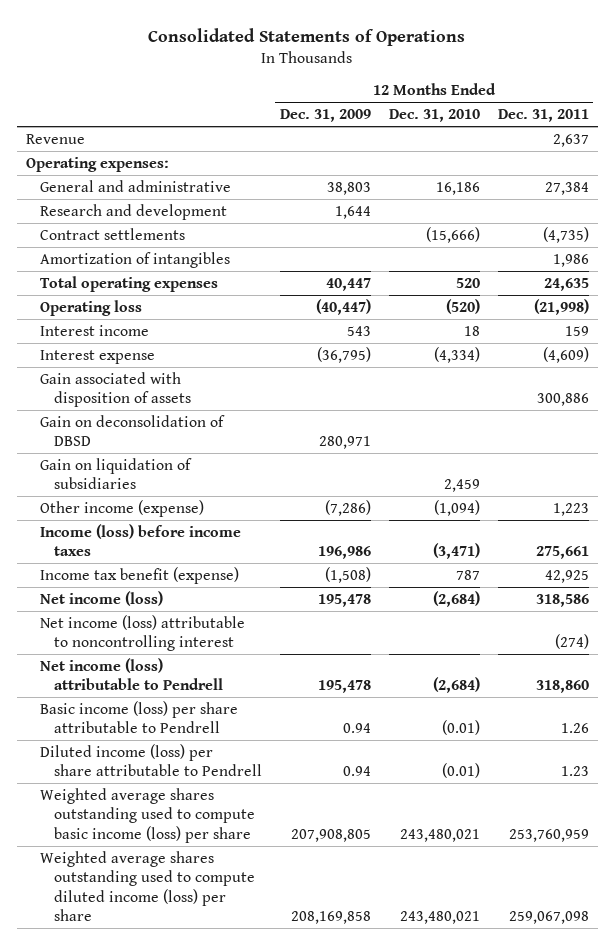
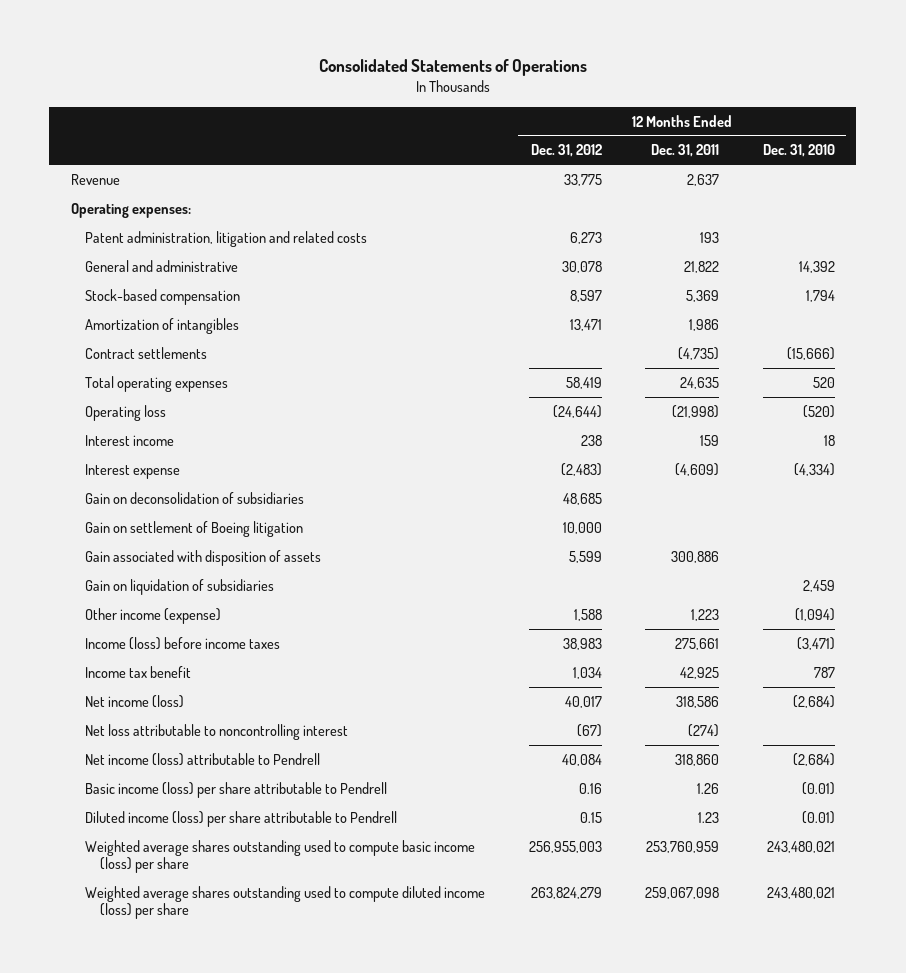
- | 12 Months Ended Dec. 31, 2009 | 12 Months Ended Dec. 31, 2010 | 12 Months Ended Dec. 31, 2011
+ | 12 Months Ended Dec. 31, 2012 | 12 Months Ended Dec. 31, 2011 | 12 Months Ended Dec. 31, 2010
- General and administrative | 38,803 | 16,186 | 27,384
- Research and development | 1,644 | |
+ Patent administration, litigation and related costs | 6,273 | 193 |
+ General and administrative | 30,078 | 21,822 | 14,392
+ Stock-based compensation | 8,597 | 5,369 | 1,794
moved down: Contract settlements | | (4,735) | (15,666)
+ Gain on deconsolidation of subsidiaries | 48,685 | |
+ Gain on settlement of Boeing litigation | 10,000 | |
- Gain on deconsolidation of DBSD | 280,971 | |
- Income tax benefit (expense) | (1,508) | 787 | 42,925
+ Income tax benefit | 1,034 | 42,925 | 787
- Net income (loss) attributable to noncontrolling interest | | | (274)
+ Net loss attributable to noncontrolling interest | (67) | (274) |

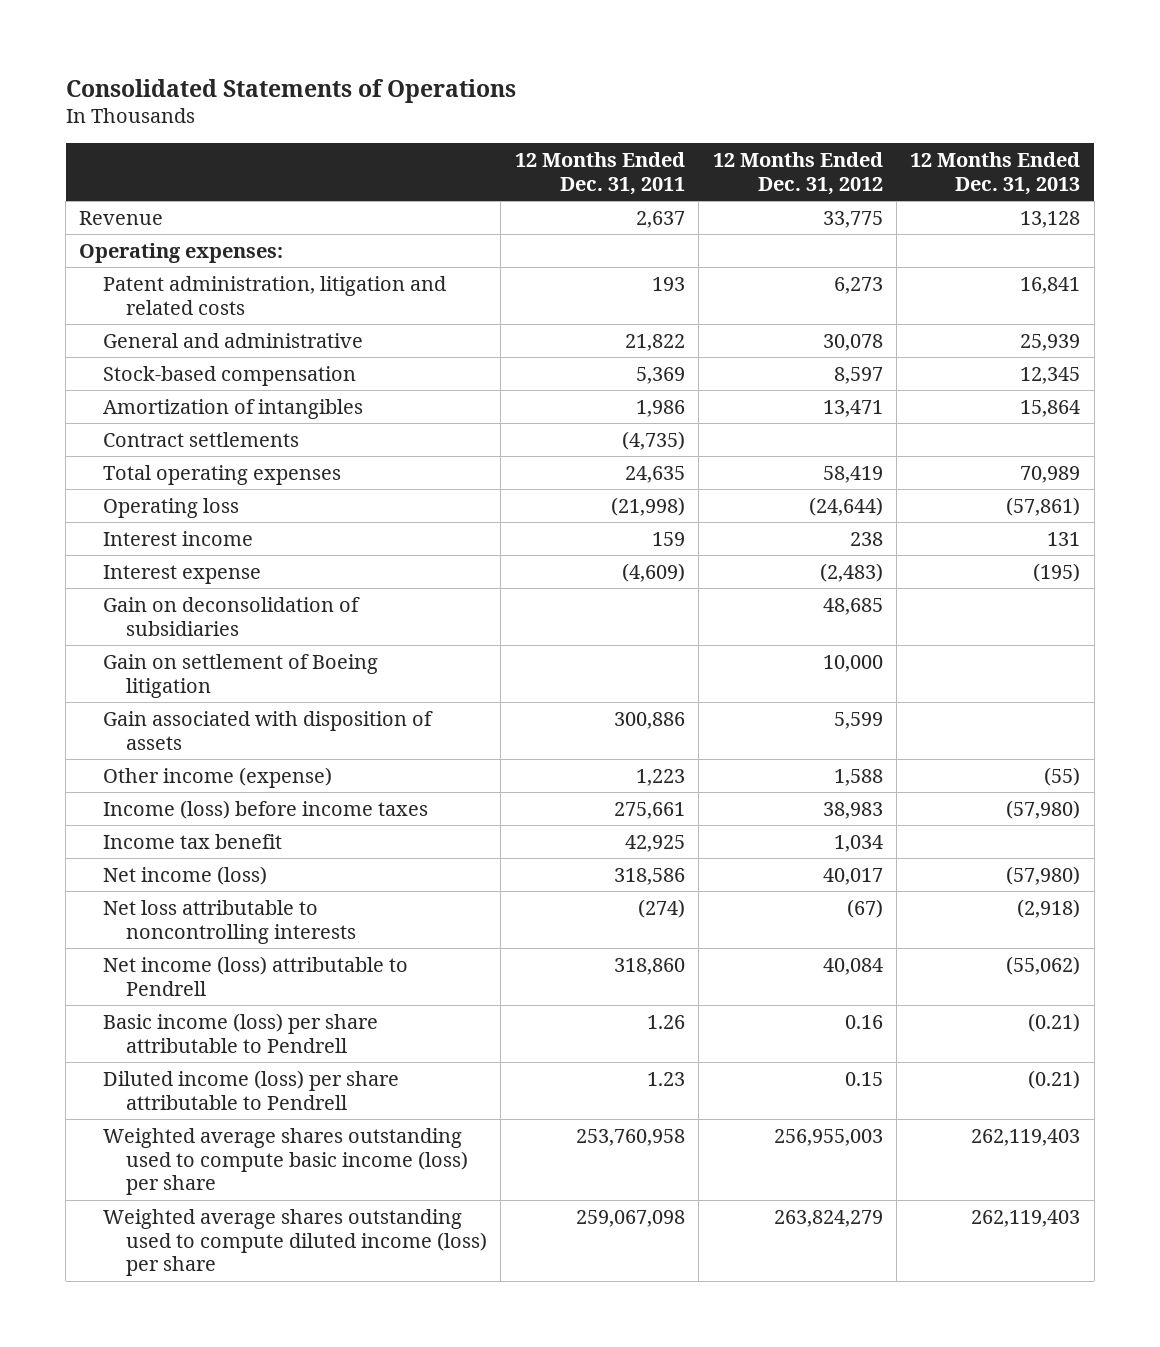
- | 12 Months Ended Dec. 31, 2012 | 12 Months Ended Dec. 31, 2011 | 12 Months Ended Dec. 31, 2010
+ | 12 Months Ended Dec. 31, 2011 | 12 Months Ended Dec. 31, 2012 | 12 Months Ended Dec. 31, 2013
- Gain on liquidation of subsidiaries | | | 2,459
- Net loss attributable to noncontrolling interest | (67) | (274) |
+ Net loss attributable to noncontrolling interests | (274) | (67) | (2,918)
- Weighted average shares outstanding used to compute basic income (loss) per share | 256,955,003 | 253,760,959 | 243,480,021
+ Weighted average shares outstanding used to compute basic income (loss) per share | 253,760,958 | 256,955,003 | 262,119,403

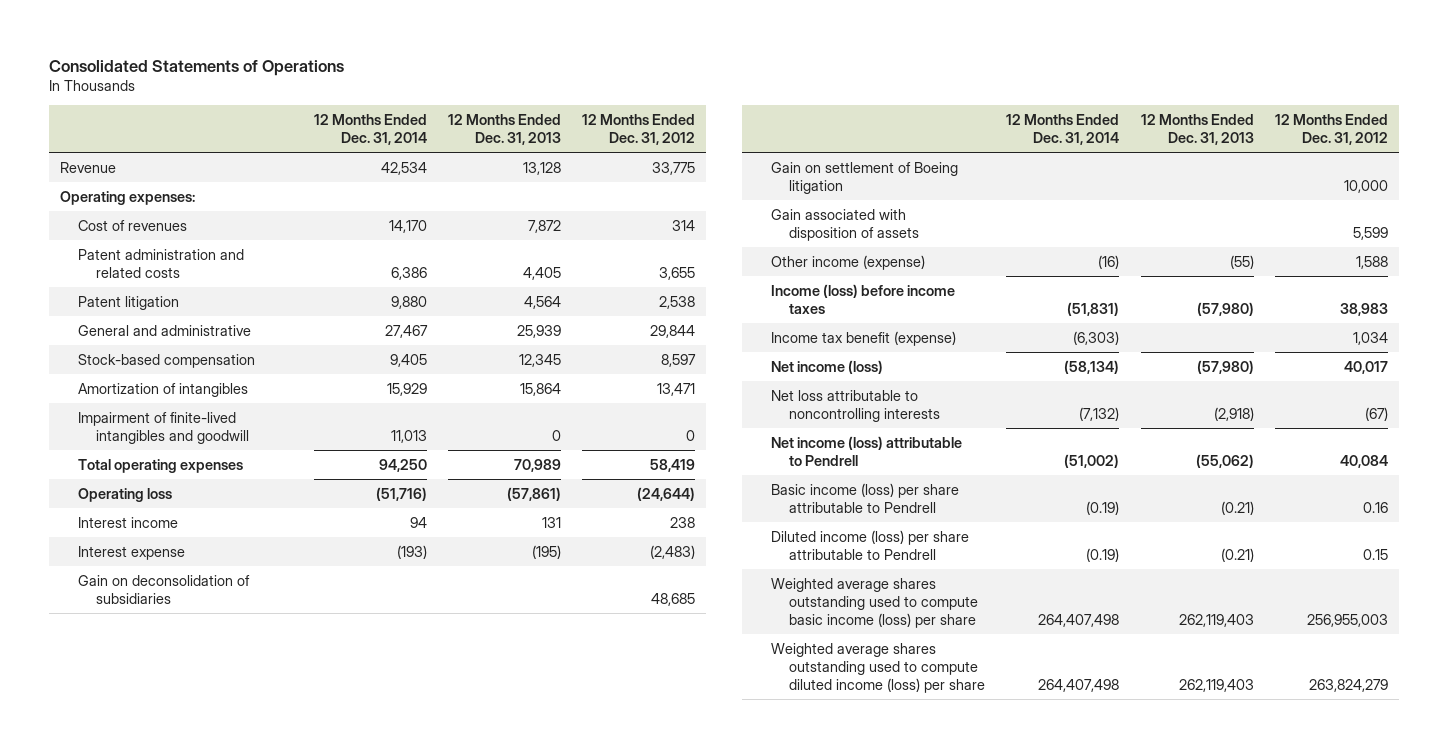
- | 12 Months Ended Dec. 31, 2011 | 12 Months Ended Dec. 31, 2012 | 12 Months Ended Dec. 31, 2013
+ | 12 Months Ended Dec. 31, 2014 | 12 Months Ended Dec. 31, 2013 | 12 Months Ended Dec. 31, 2012
- Patent administration, litigation and related costs | 193 | 6,273 | 16,841
- General and administrative | 21,822 | 30,078 | 25,939
+ Cost of revenues | 14,170 | 7,872 | 314
+ Patent administration and related costs | 6,386 | 4,405 | 3,655
+ Patent litigation | 9,880 | 4,564 | 2,538
+ General and administrative | 27,467 | 25,939 | 29,844
- Contract settlements | (4,735) | |
+ Impairment of finite-lived intangibles and goodwill | 11,013 | 0 | 0
- Income tax benefit | 42,925 | 1,034 |
+ Income tax benefit (expense) | (6,303) | | 1,034

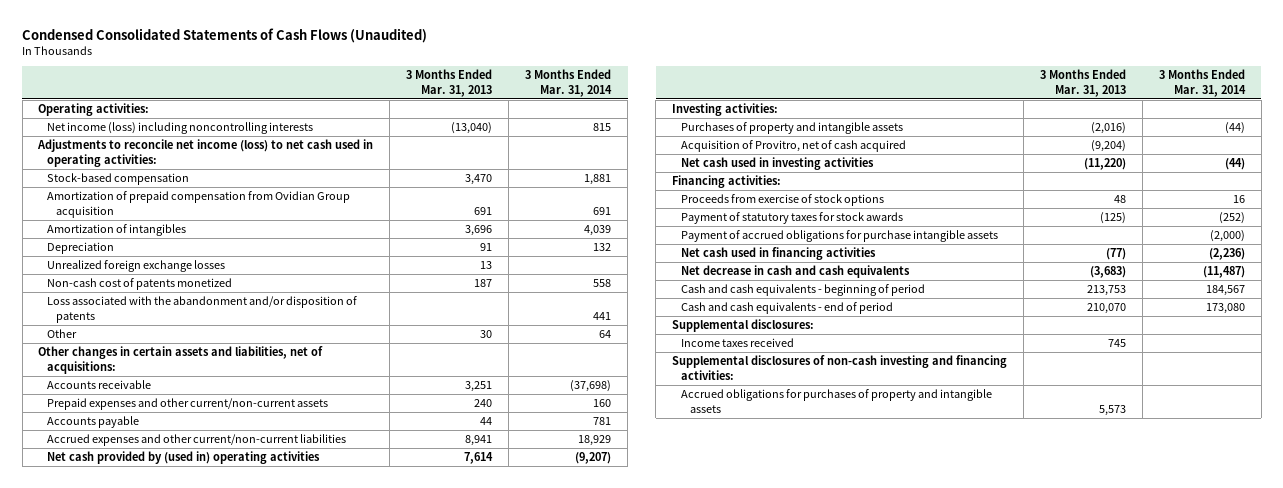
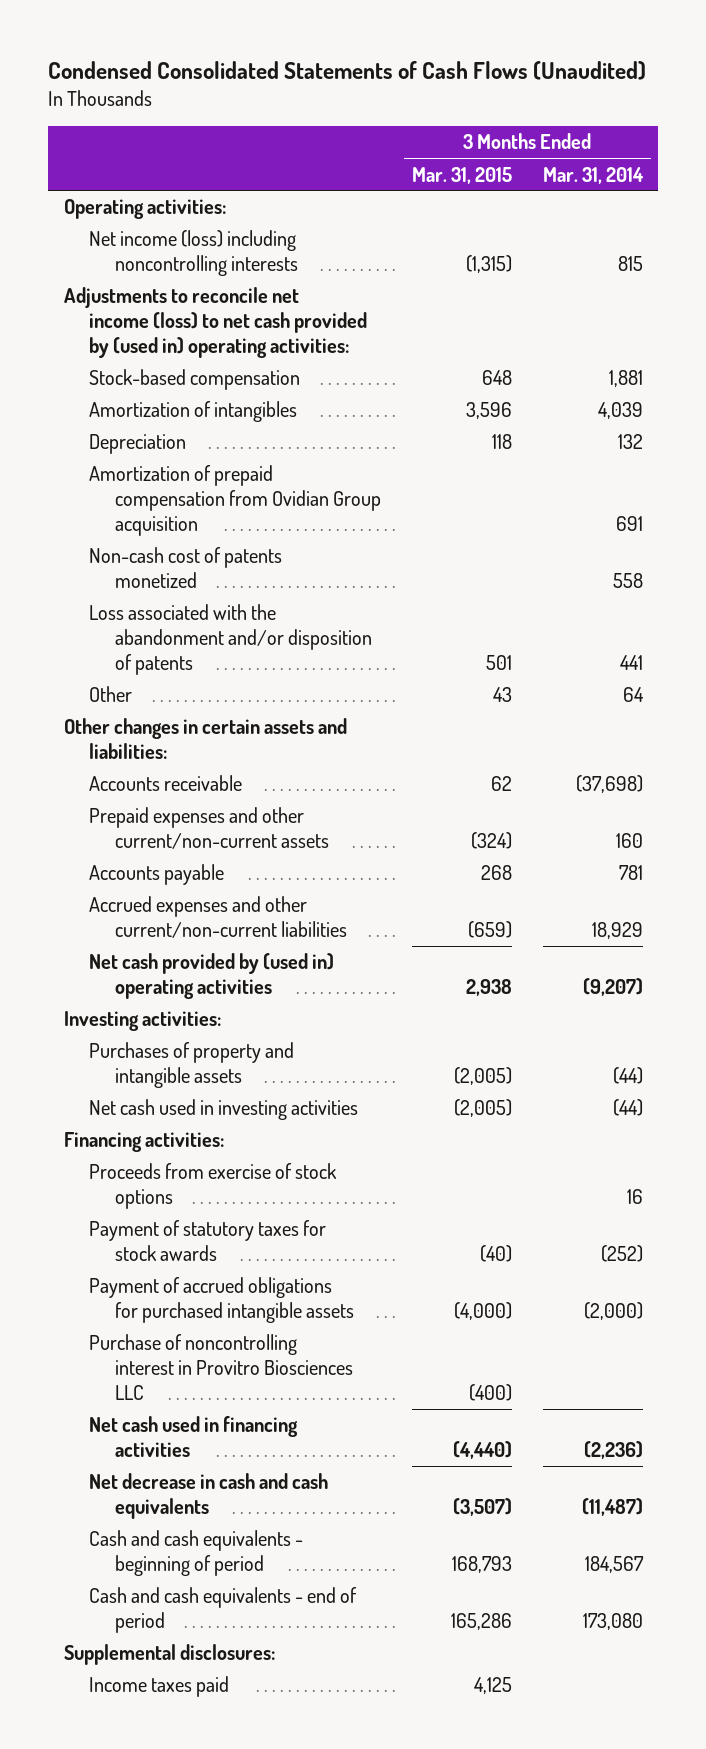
- | 3 Months Ended Mar. 31, 2013 | 3 Months Ended Mar. 31, 2014
+ | 3 Months Ended Mar. 31, 2015 | 3 Months Ended Mar. 31, 2014
- Adjustments to reconcile net income (loss) to net cash used in operating activities:
+ Adjustments to reconcile net income (loss) to net cash provided by (used in) operating activities:
- Unrealized foreign exchange losses | 13 |
moved down: Amortization of prepaid compensation from Ovidian Group acquisition | | 691
- Other changes in certain assets and liabilities, net of acquisitions:
+ Other changes in certain assets and liabilities:
- Acquisition of Provitro, net of cash acquired | (9,204) |
- Payment of accrued obligations for purchase intangible assets | | (2,000)
+ Payment of accrued obligations for purchased intangible assets | (4,000) | (2,000)
+ Purchase of noncontrolling interest in Provitro Biosciences LLC | (400) |
- Income taxes received | 745 |
- Supplemental disclosures of non-cash investing and financing activities:
- Accrued obligations for purchases of property and intangible assets | 5,573 |
+ Income taxes paid | 4,125 |

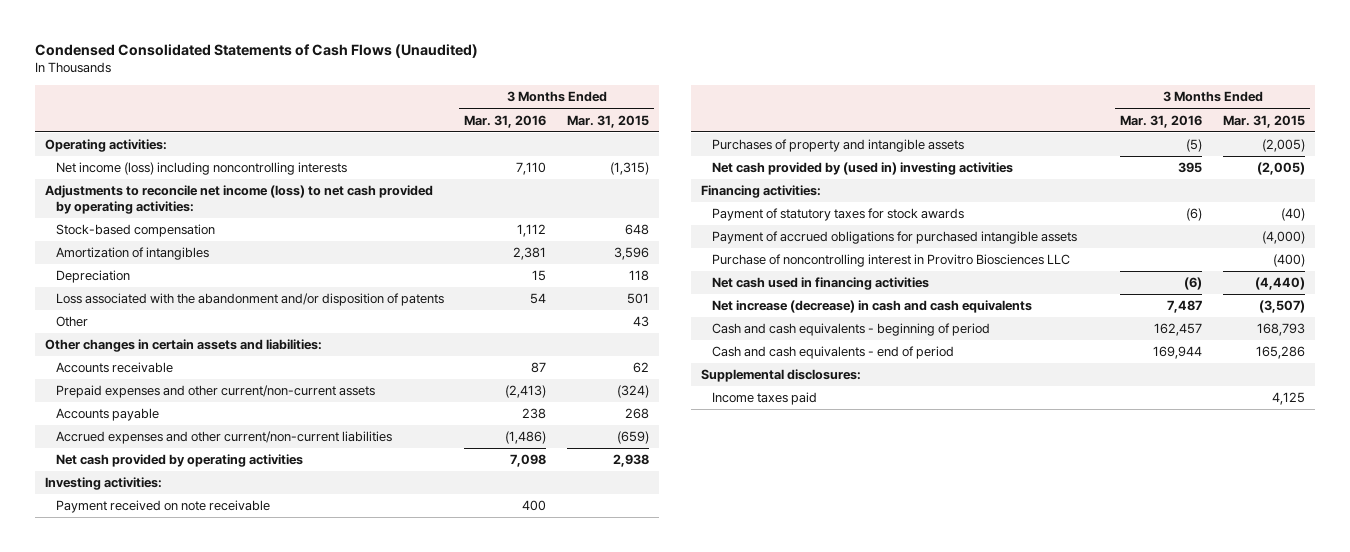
- | 3 Months Ended Mar. 31, 2015 | 3 Months Ended Mar. 31, 2014
+ | 3 Months Ended Mar. 31, 2016 | 3 Months Ended Mar. 31, 2015
- Adjustments to reconcile net income (loss) to net cash provided by (used in) operating activities:
+ Adjustments to reconcile net income (loss) to net cash provided by operating activities:
- Amortization of prepaid compensation from Ovidian Group acquisition | | 691
- Non-cash cost of patents monetized | | 558
- Net cash provided by (used in) operating activities | 2,938 | (9,207)
+ Net cash provided by operating activities | 7,098 | 2,938
+ Payment received on note receivable | 400 |
- Net cash used in investing activities | (2,005) | (44)
+ Net cash provided by (used in) investing activities | 395 | (2,005)
- Proceeds from exercise of stock options | | 16
- Net decrease in cash and cash equivalents | (3,507) | (11,487)
+ Net increase (decrease) in cash and cash equivalents | 7,487 | (3,507)

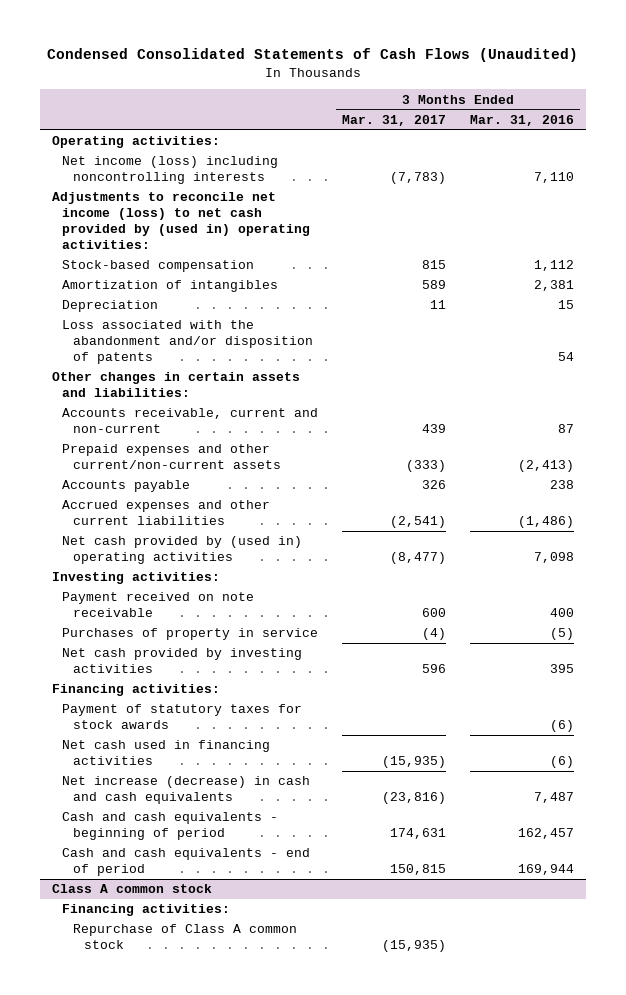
- | 3 Months Ended Mar. 31, 2016 | 3 Months Ended Mar. 31, 2015
+ | 3 Months Ended Mar. 31, 2017 | 3 Months Ended Mar. 31, 2016
- Adjustments to reconcile net income (loss) to net cash provided by operating activities:
+ Adjustments to reconcile net income (loss) to net cash provided by (used in) operating activities:
- Other | | 43
- Accounts receivable | 87 | 62
+ Accounts receivable, current and non-current | 439 | 87
- Accrued expenses and other current/non-current liabilities | (1,486) | (659)
- Net cash provided by operating activities | 7,098 | 2,938
+ Accrued expenses and other current liabilities | (2,541) | (1,486)
+ Net cash provided by (used in) operating activities | (8,477) | 7,098
- Purchases of property and intangible assets | (5) | (2,005)
- Net cash provided by (used in) investing activities | 395 | (2,005)
+ Purchases of property in service | (4) | (5)
+ Net cash provided by investing activities | 596 | 395
- Payment of accrued obligations for purchased intangible assets | | (4,000)
- Purchase of noncontrolling interest in Provitro Biosciences LLC | | (400)
- Supplemental disclosures:
- Income taxes paid | | 4,125
+ Class A common stock
+ Financing activities:
+ Repurchase of Class A common stock | (15,935) |

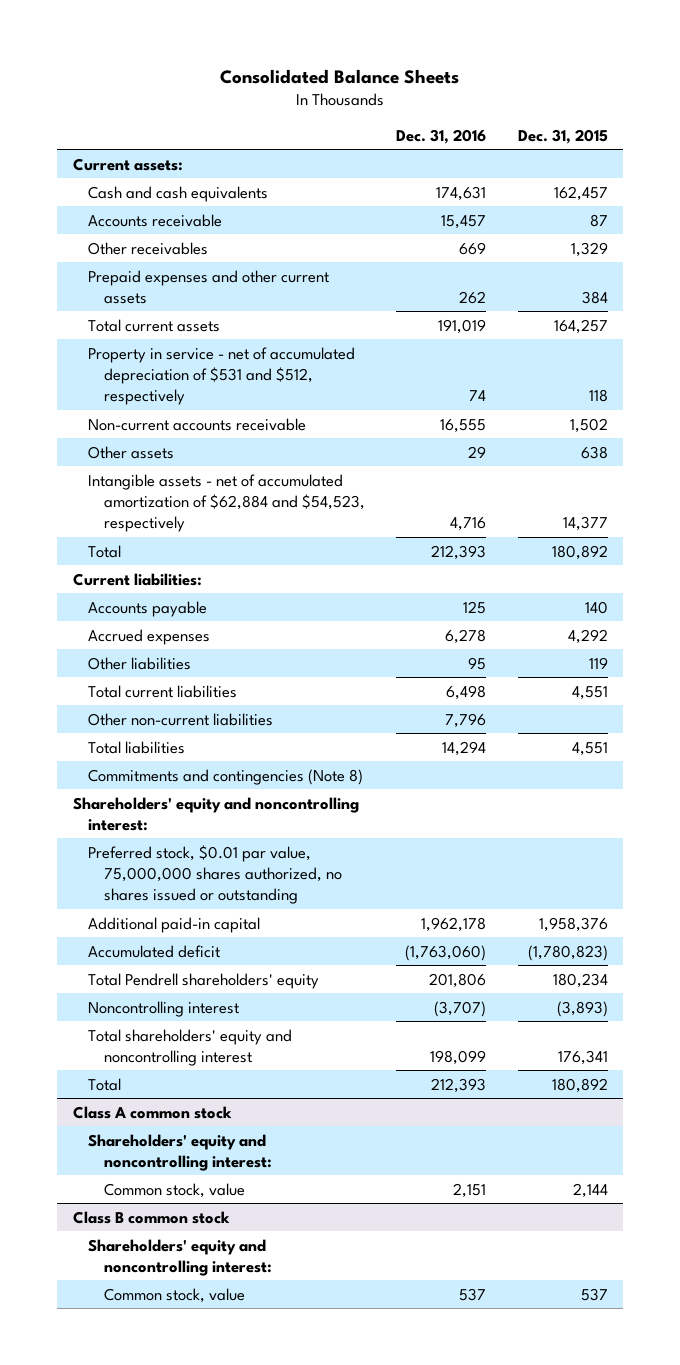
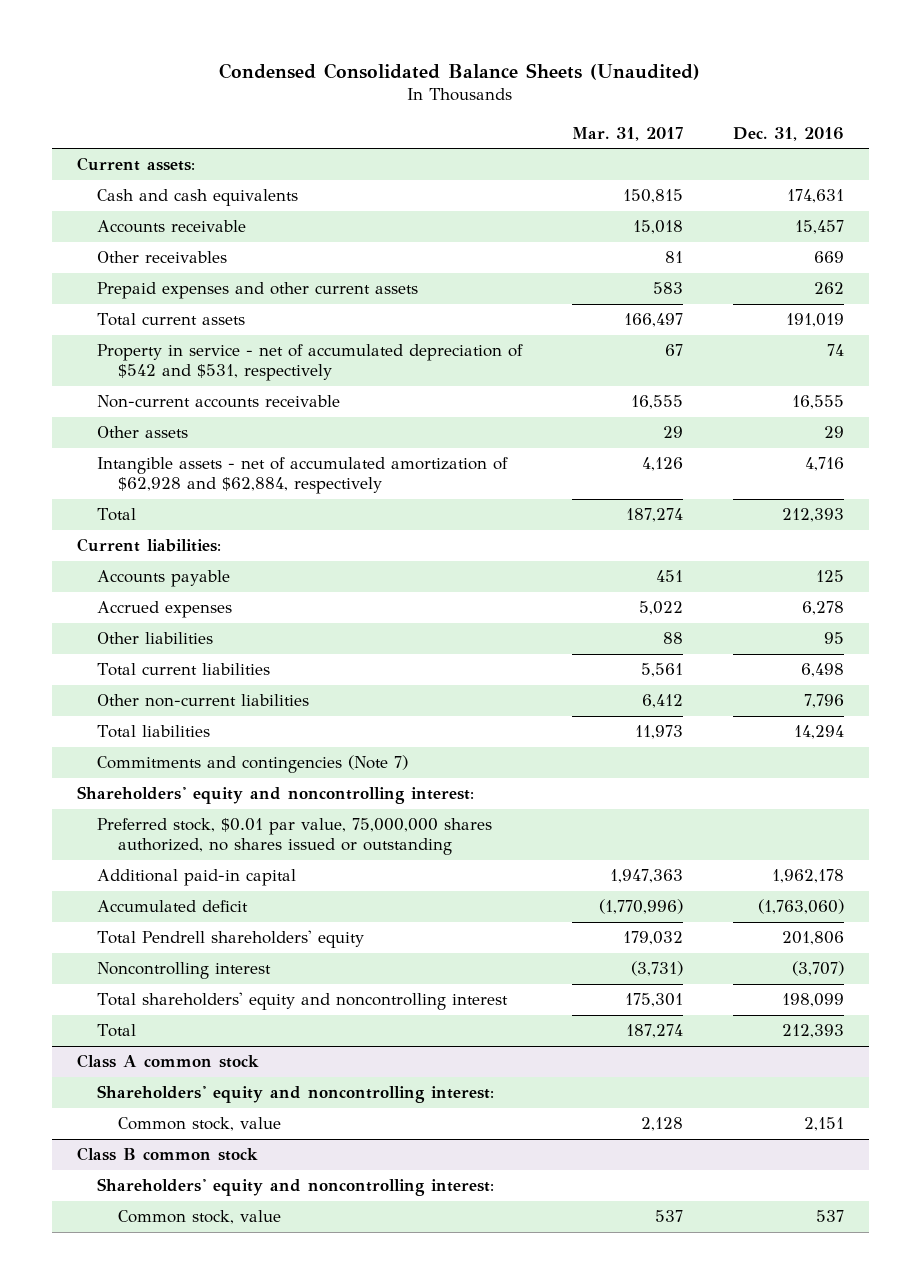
- Consolidated Balance Sheets
+ Condensed Consolidated Balance Sheets (Unaudited)
- | Dec. 31, 2016 | Dec. 31, 2015
+ | Mar. 31, 2017 | Dec. 31, 2016
- Property in service - net of accumulated depreciation of $531 and $512, respectively | 74 | 118
+ Property in service - net of accumulated depreciation of $542 and $531, respectively | 67 | 74
- Intangible assets - net of accumulated amortization of $62,884 and $54,523, respectively | 4,716 | 14,377
+ Intangible assets - net of accumulated amortization of $62,928 and $62,884, respectively | 4,126 | 4,716
- Commitments and contingencies (Note 8)
+ Commitments and contingencies (Note 7)

